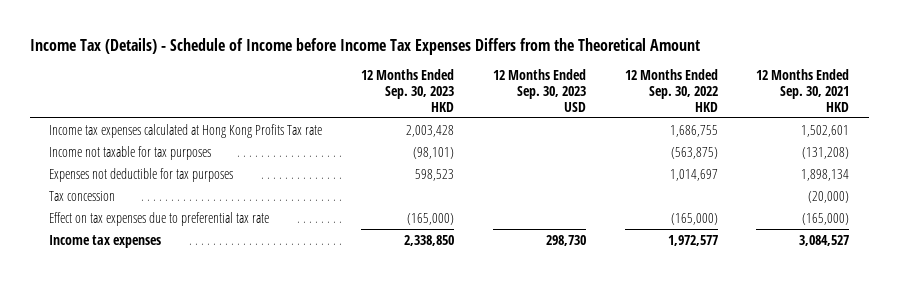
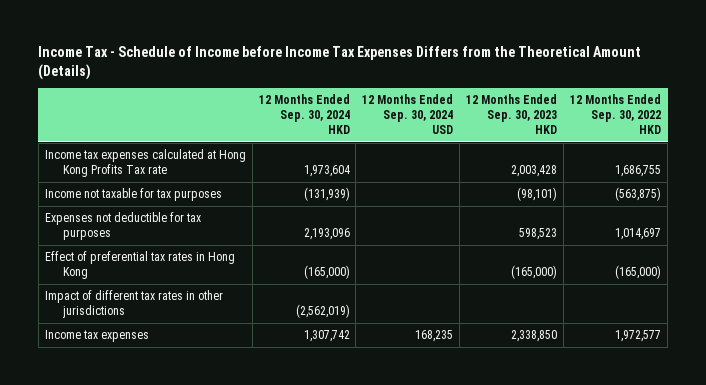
- Income Tax (Details) - Schedule of Income before Income Tax Expenses Differs from the Theoretical Amount
+ Income Tax - Schedule of Income before Income Tax Expenses Differs from the Theoretical Amount (Details)
- | 12 Months Ended Sep. 30, 2023 HKD | 12 Months Ended Sep. 30, 2023 USD | 12 Months Ended Sep. 30, 2022 HKD | 12 Months Ended Sep. 30, 2021 HKD
+ | 12 Months Ended Sep. 30, 2024 HKD | 12 Months Ended Sep. 30, 2024 USD | 12 Months Ended Sep. 30, 2023 HKD | 12 Months Ended Sep. 30, 2022 HKD
- Tax concession | | | | (20,000)
- Effect on tax expenses due to preferential tax rate | (165,000) | | (165,000) | (165,000)
+ Effect of preferential tax rates in Hong Kong | (165,000) | | (165,000) | (165,000)
+ Impact of different tax rates in other jurisdictions | (2,562,019) | | |

